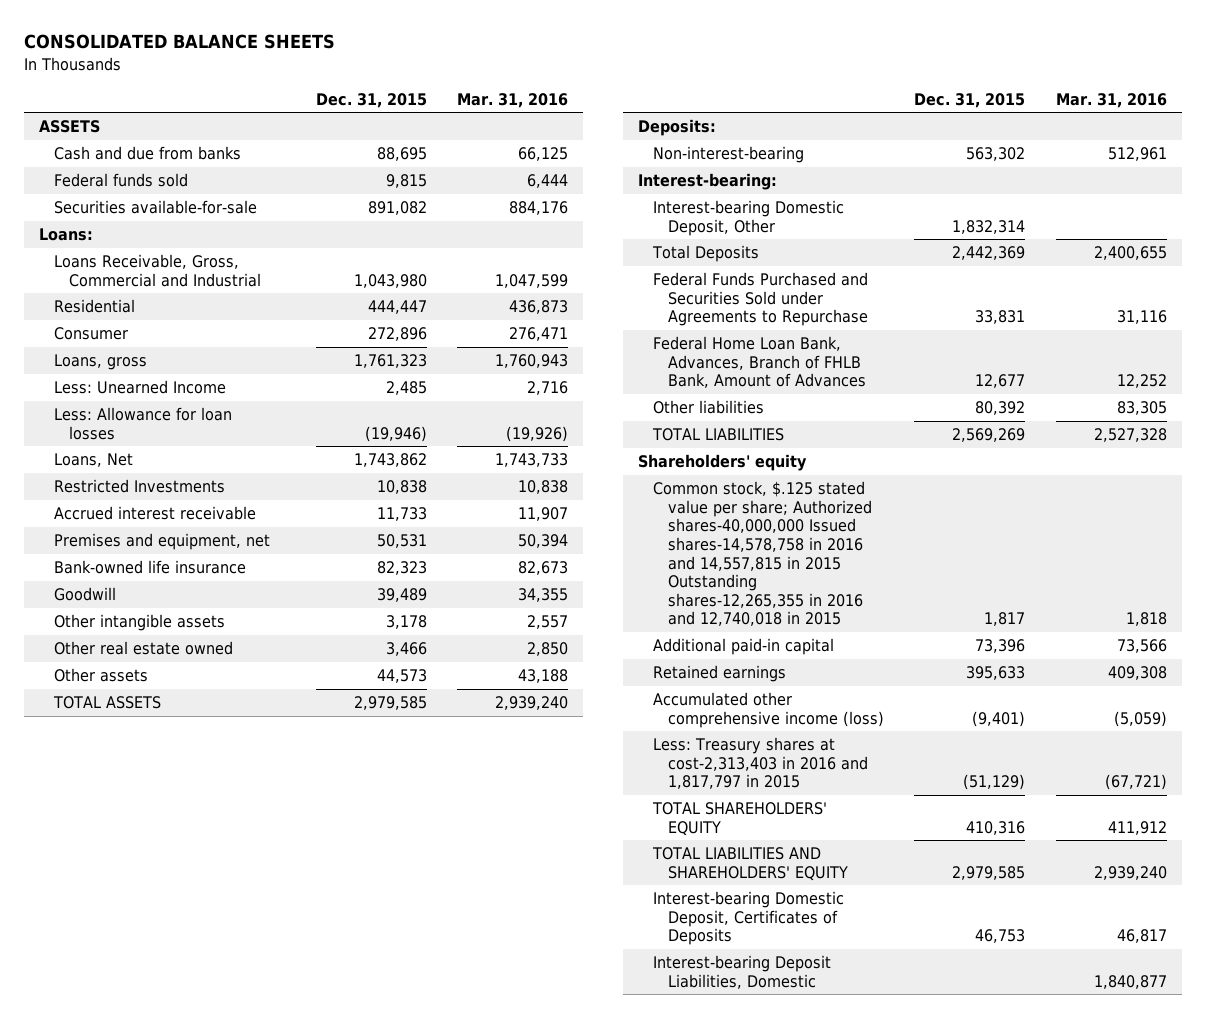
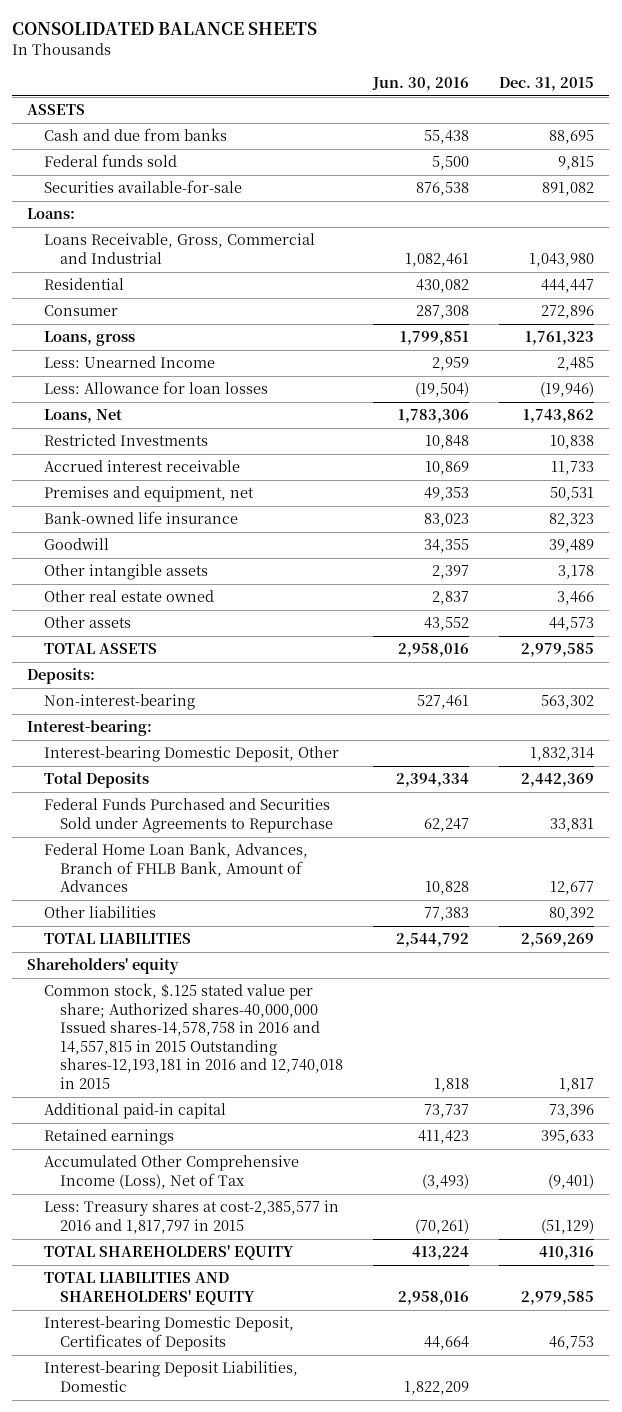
- | Dec. 31, 2015 | Mar. 31, 2016
+ | Jun. 30, 2016 | Dec. 31, 2015
- Common stock, $.125 stated value per share; Authorized shares-40,000,000 Issued shares-14,578,758 in 2016 and 14,557,815 in 2015 Outstanding shares-12,265,355 in 2016 and 12,740,018 in 2015 | 1,817 | 1,818
+ Common stock, $.125 stated value per share; Authorized shares-40,000,000 Issued shares-14,578,758 in 2016 and 14,557,815 in 2015 Outstanding shares-12,193,181 in 2016 and 12,740,018 in 2015 | 1,818 | 1,817
- Accumulated other comprehensive income (loss) | (9,401) | (5,059)
- Less: Treasury shares at cost-2,313,403 in 2016 and 1,817,797 in 2015 | (51,129) | (67,721)
+ Accumulated Other Comprehensive Income (Loss), Net of Tax | (3,493) | (9,401)
+ Less: Treasury shares at cost-2,385,577 in 2016 and 1,817,797 in 2015 | (70,261) | (51,129)

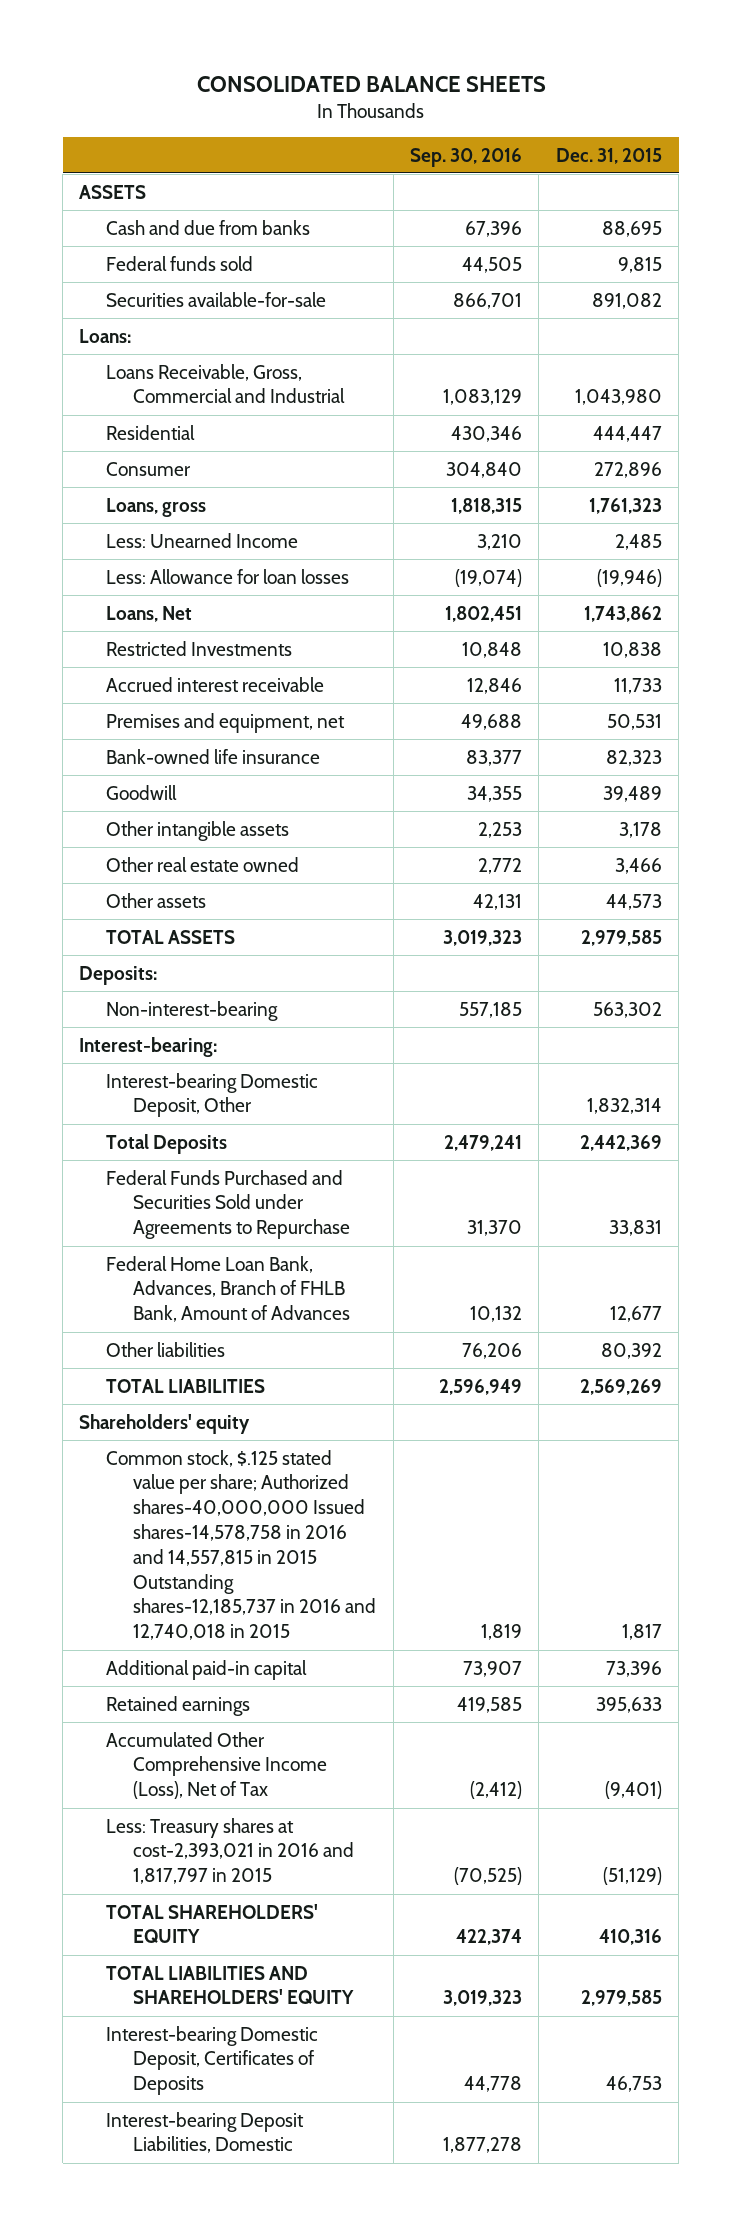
- | Jun. 30, 2016 | Dec. 31, 2015
+ | Sep. 30, 2016 | Dec. 31, 2015
- Common stock, $.125 stated value per share; Authorized shares-40,000,000 Issued shares-14,578,758 in 2016 and 14,557,815 in 2015 Outstanding shares-12,193,181 in 2016 and 12,740,018 in 2015 | 1,818 | 1,817
+ Common stock, $.125 stated value per share; Authorized shares-40,000,000 Issued shares-14,578,758 in 2016 and 14,557,815 in 2015 Outstanding shares-12,185,737 in 2016 and 12,740,018 in 2015 | 1,819 | 1,817
- Less: Treasury shares at cost-2,385,577 in 2016 and 1,817,797 in 2015 | (70,261) | (51,129)
+ Less: Treasury shares at cost-2,393,021 in 2016 and 1,817,797 in 2015 | (70,525) | (51,129)

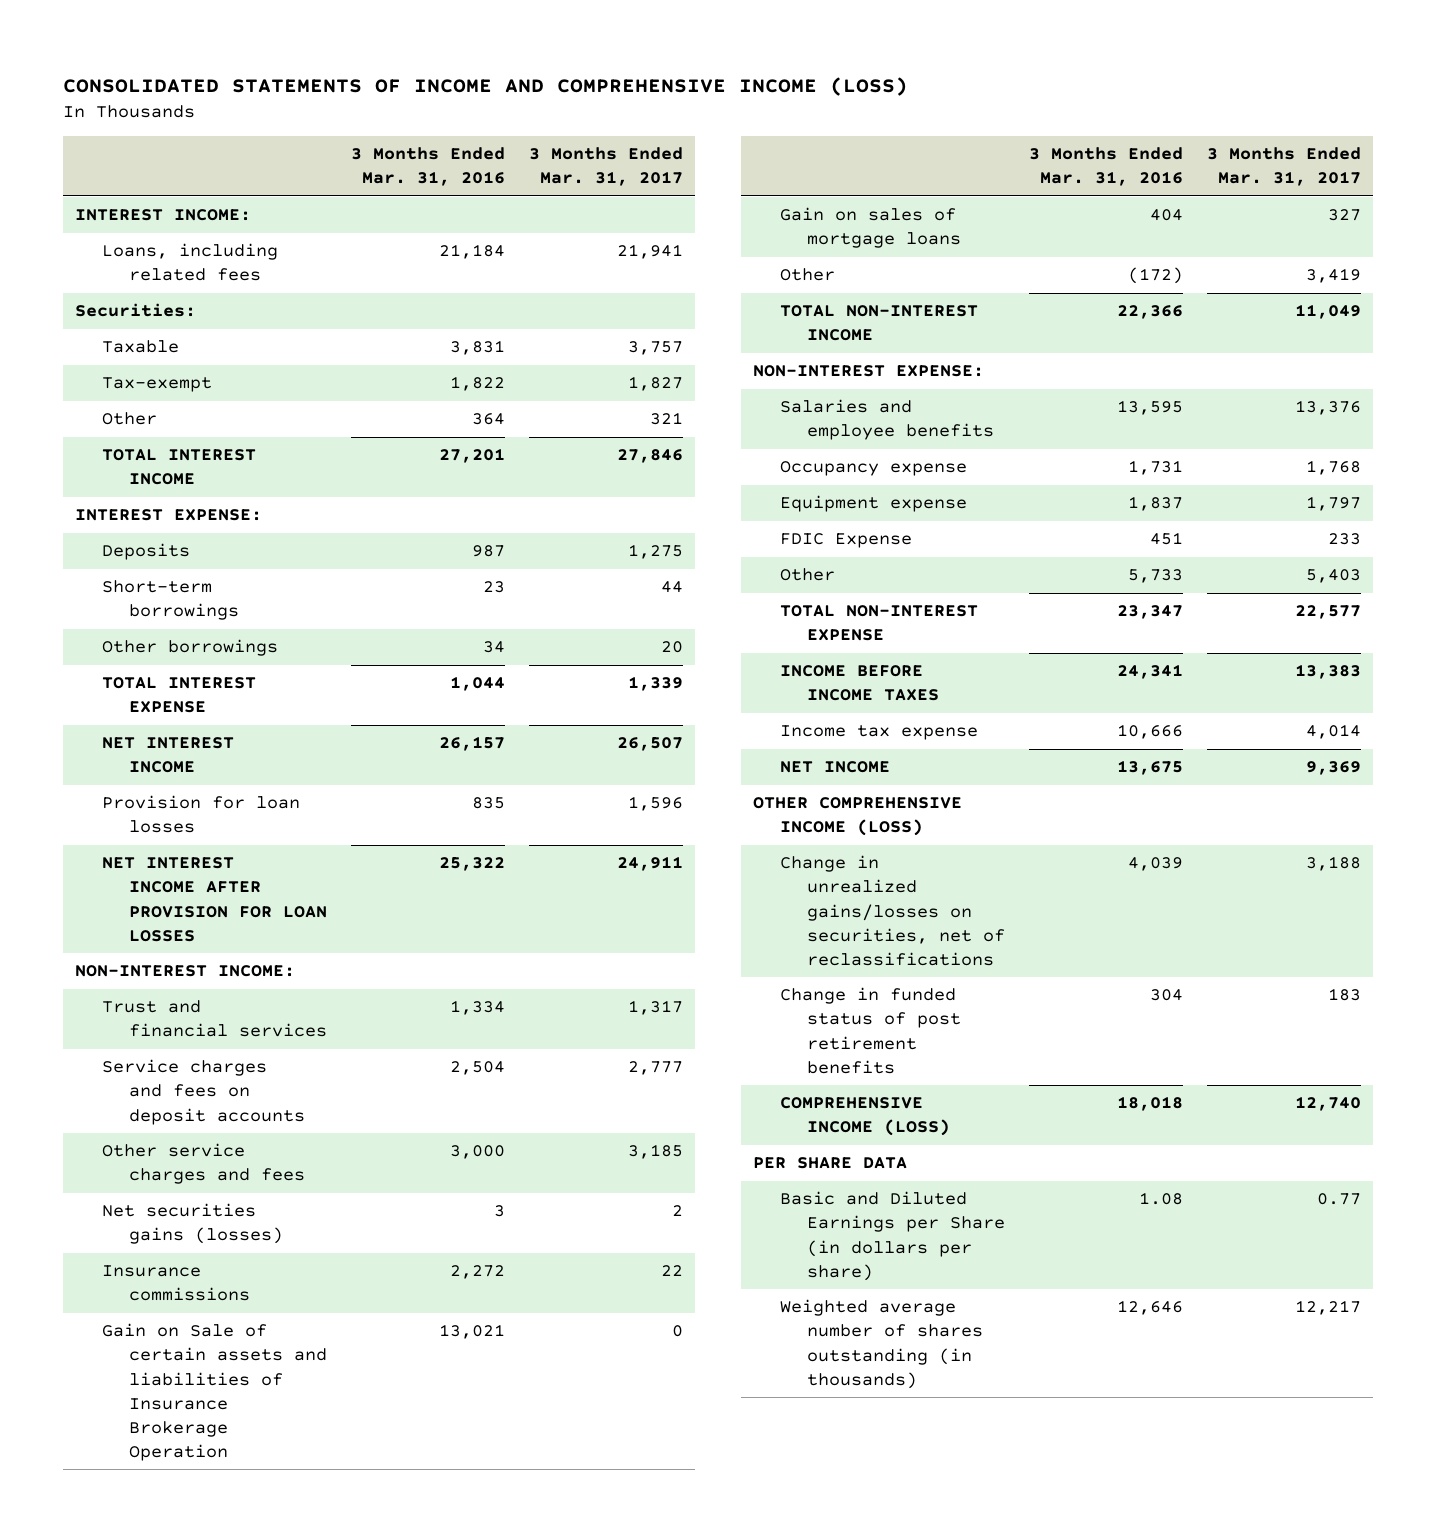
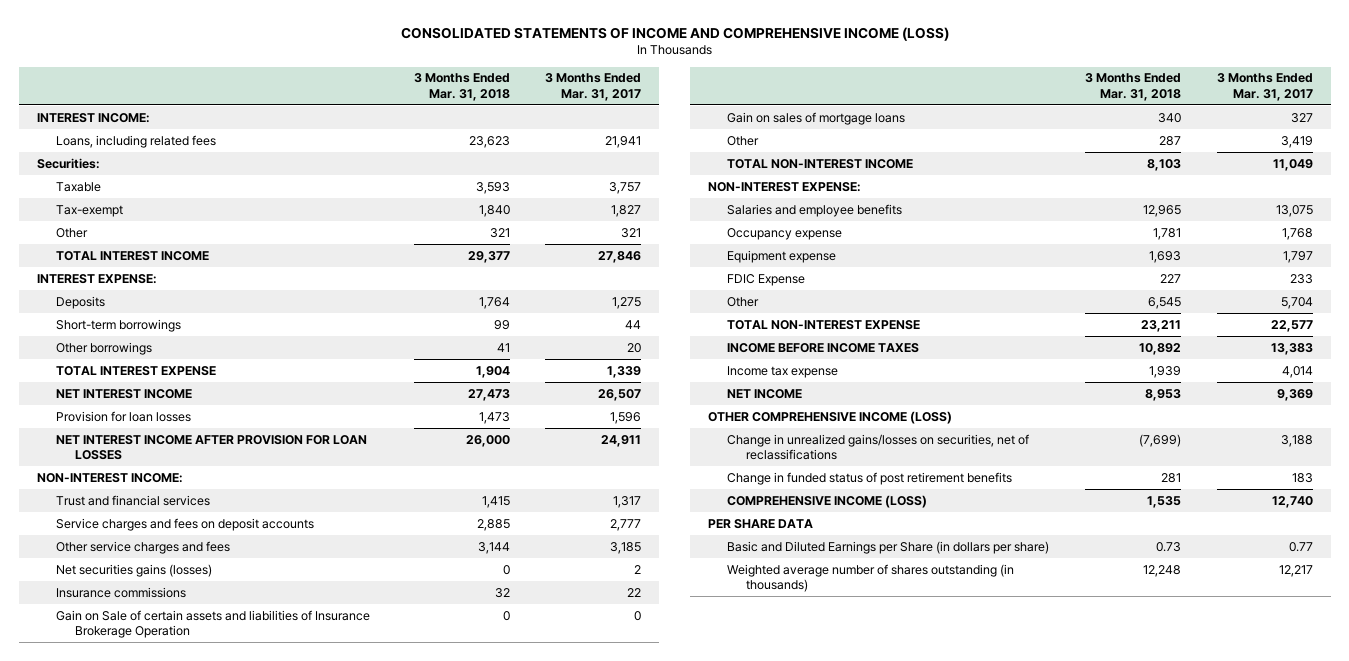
- | 3 Months Ended Mar. 31, 2016 | 3 Months Ended Mar. 31, 2017
+ | 3 Months Ended Mar. 31, 2018 | 3 Months Ended Mar. 31, 2017
- Salaries and employee benefits | 13,595 | 13,376
+ Salaries and employee benefits | 12,965 | 13,075
- Other | 5,733 | 5,403
+ Other | 6,545 | 5,704

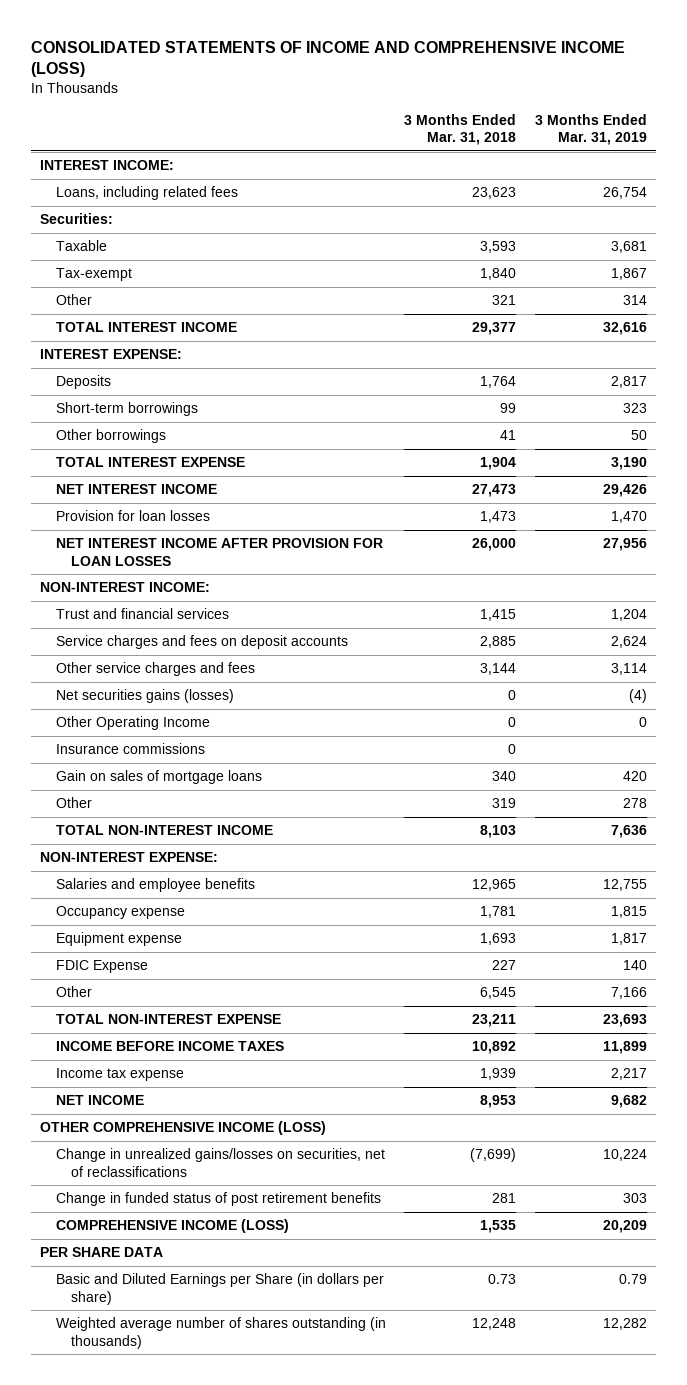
- | 3 Months Ended Mar. 31, 2018 | 3 Months Ended Mar. 31, 2017
+ | 3 Months Ended Mar. 31, 2018 | 3 Months Ended Mar. 31, 2019
- Insurance commissions | 32 | 22
- Gain on Sale of certain assets and liabilities of Insurance Brokerage Operation | 0 | 0
+ Other Operating Income | 0 | 0
+ Insurance commissions | 0 |
- Other | 287 | 3,419
+ Other | 319 | 278

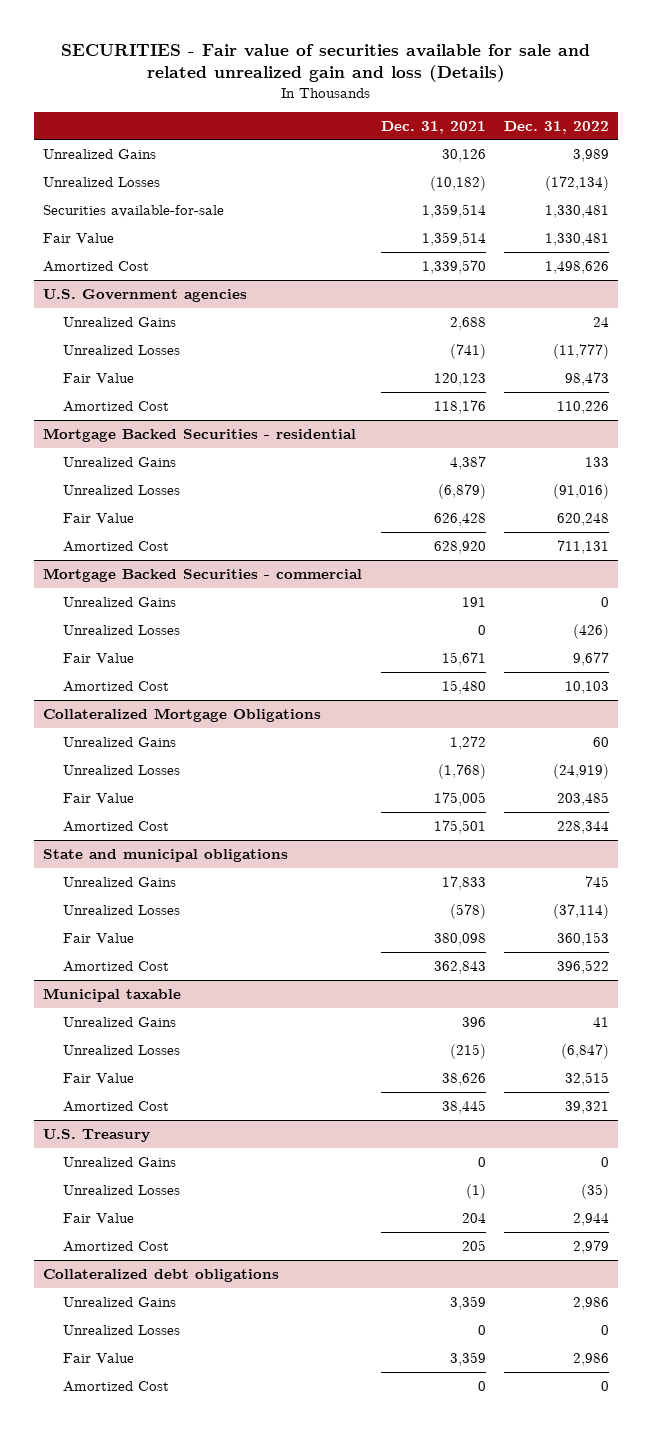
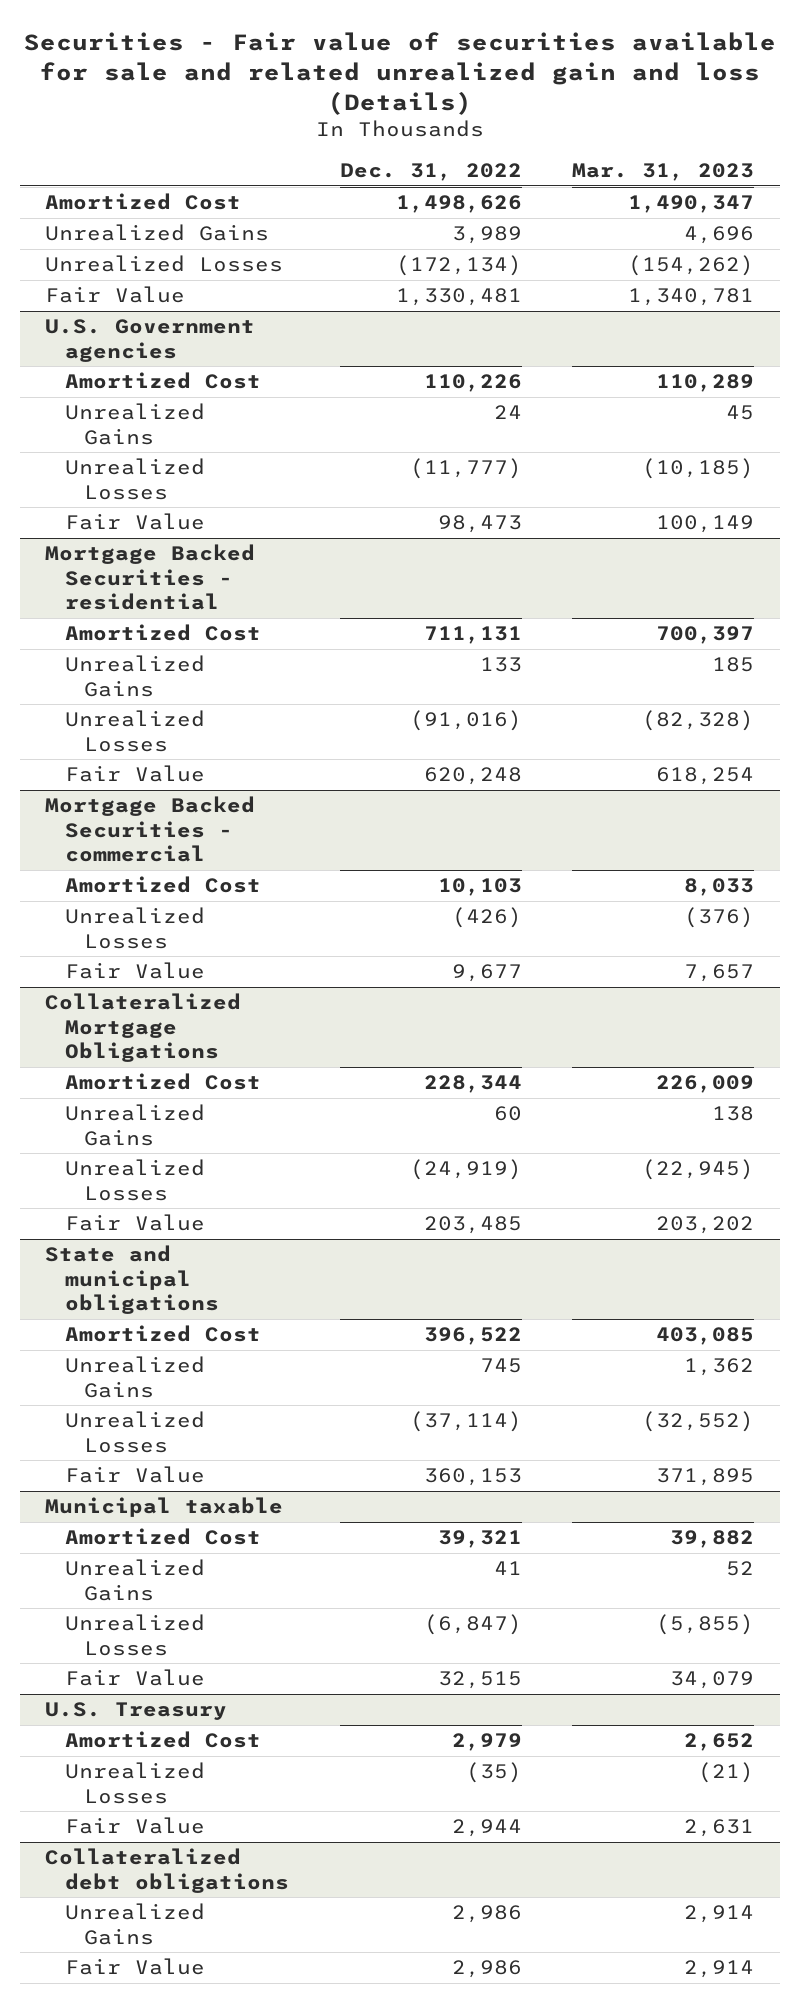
- SECURITIES - Fair value of securities available for sale and related unrealized gain and loss (Details)
+ Securities - Fair value of securities available for sale and related unrealized gain and loss (Details)
- | Dec. 31, 2021 | Dec. 31, 2022
+ | Dec. 31, 2022 | Mar. 31, 2023
moved up: Amortized Cost | 1,498,626 | 1,490,347
- Securities available-for-sale | 1,359,514 | 1,330,481
@ U.S. Government agencies
moved up: Amortized Cost | 110,226 | 110,289
@ Mortgage Backed Securities - residential
moved up: Amortized Cost | 711,131 | 700,397
@ Mortgage Backed Securities - commercial
- Unrealized Gains | 191 | 0
moved up: Amortized Cost | 10,103 | 8,033
@ Collateralized Mortgage Obligations
moved up: Amortized Cost | 228,344 | 226,009
@ State and municipal obligations
moved up: Amortized Cost | 396,522 | 403,085
@ Municipal taxable
moved up: Amortized Cost | 39,321 | 39,882
@ U.S. Treasury
- Unrealized Gains | 0 | 0
moved up: Amortized Cost | 2,979 | 2,652
@ Collateralized debt obligations
- Unrealized Losses | 0 | 0
- Amortized Cost | 0 | 0

